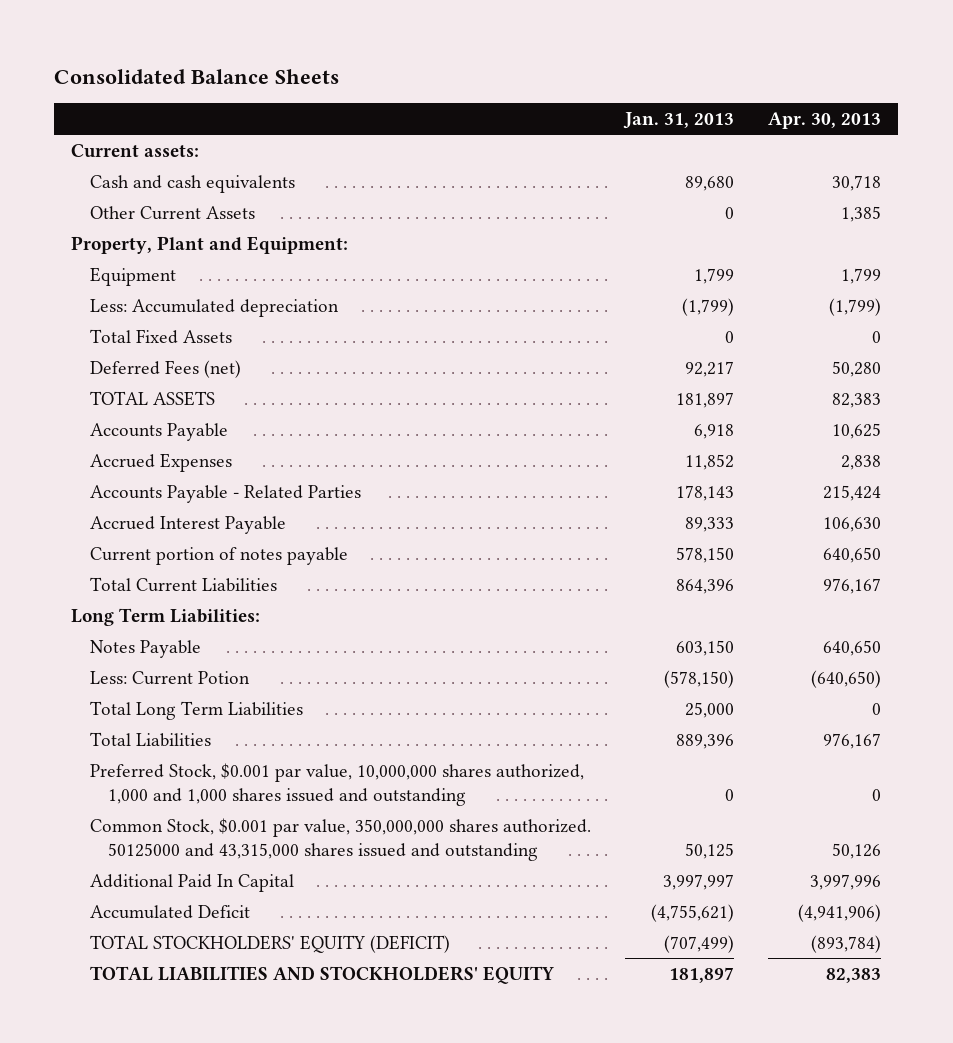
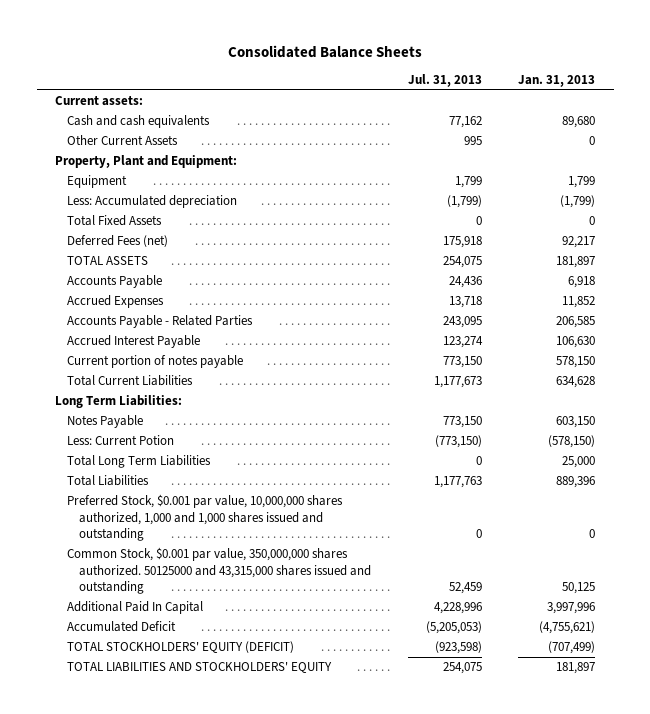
- | Jan. 31, 2013 | Apr. 30, 2013
+ | Jul. 31, 2013 | Jan. 31, 2013
- Accounts Payable - Related Parties | 178,143 | 215,424
- Accrued Interest Payable | 89,333 | 106,630
+ Accounts Payable - Related Parties | 243,095 | 206,585
+ Accrued Interest Payable | 123,274 | 106,630
- Total Current Liabilities | 864,396 | 976,167
+ Total Current Liabilities | 1,177,673 | 634,628
- Additional Paid In Capital | 3,997,997 | 3,997,996
+ Additional Paid In Capital | 4,228,996 | 3,997,996

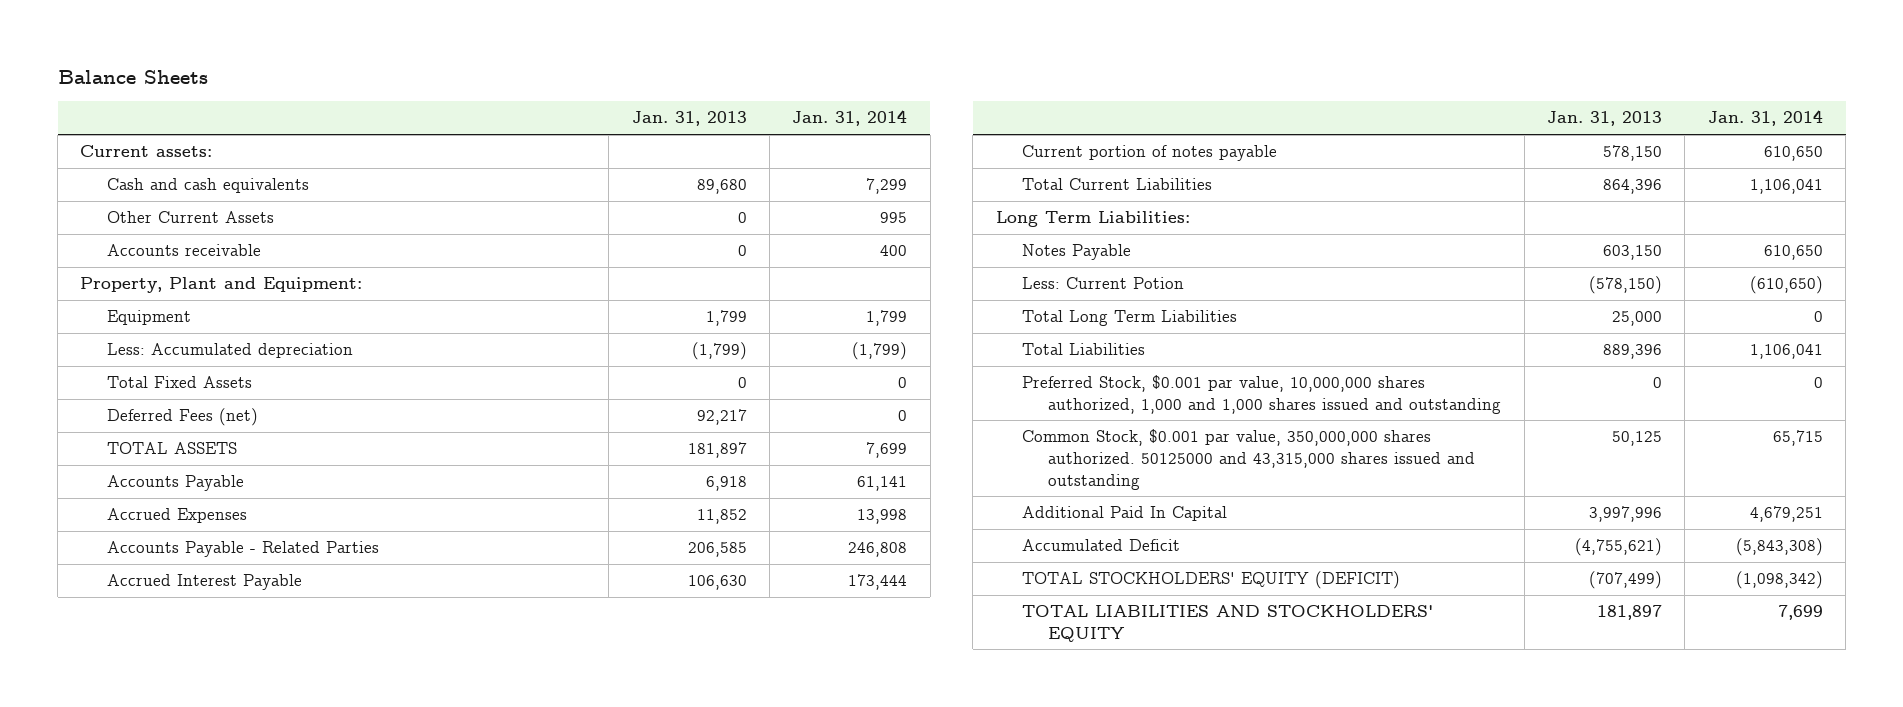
- Consolidated Balance Sheets
+ Balance Sheets
- | Jul. 31, 2013 | Jan. 31, 2013
+ | Jan. 31, 2013 | Jan. 31, 2014
+ Accounts receivable | 0 | 400
- Total Current Liabilities | 1,177,673 | 634,628
+ Total Current Liabilities | 864,396 | 1,106,041

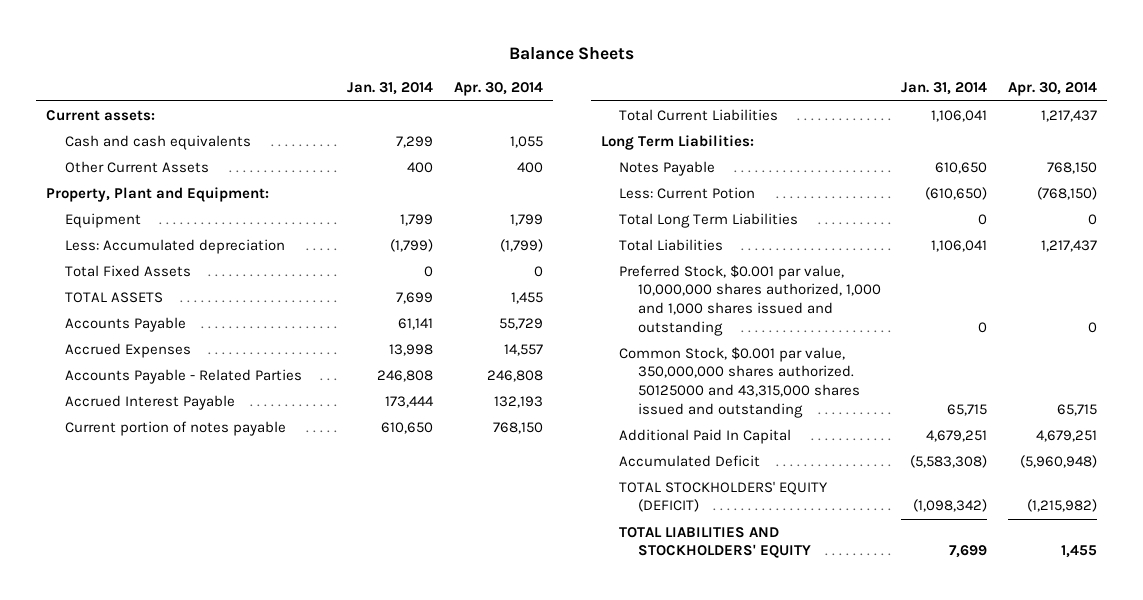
- | Jan. 31, 2013 | Jan. 31, 2014
+ | Jan. 31, 2014 | Apr. 30, 2014
- Other Current Assets | 0 | 995
- Accounts receivable | 0 | 400
+ Other Current Assets | 400 | 400
- Deferred Fees (net) | 92,217 | 0
- Accumulated Deficit | (4,755,621) | (5,843,308)
+ Accumulated Deficit | (5,583,308) | (5,960,948)

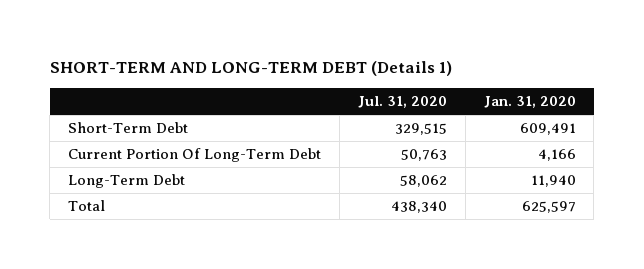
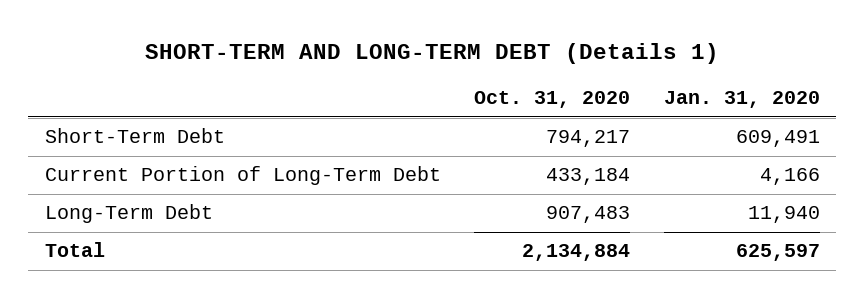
- | Jul. 31, 2020 | Jan. 31, 2020
+ | Oct. 31, 2020 | Jan. 31, 2020
- Current Portion Of Long-Term Debt | 50,763 | 4,166
+ Current Portion of Long-Term Debt | 433,184 | 4,166

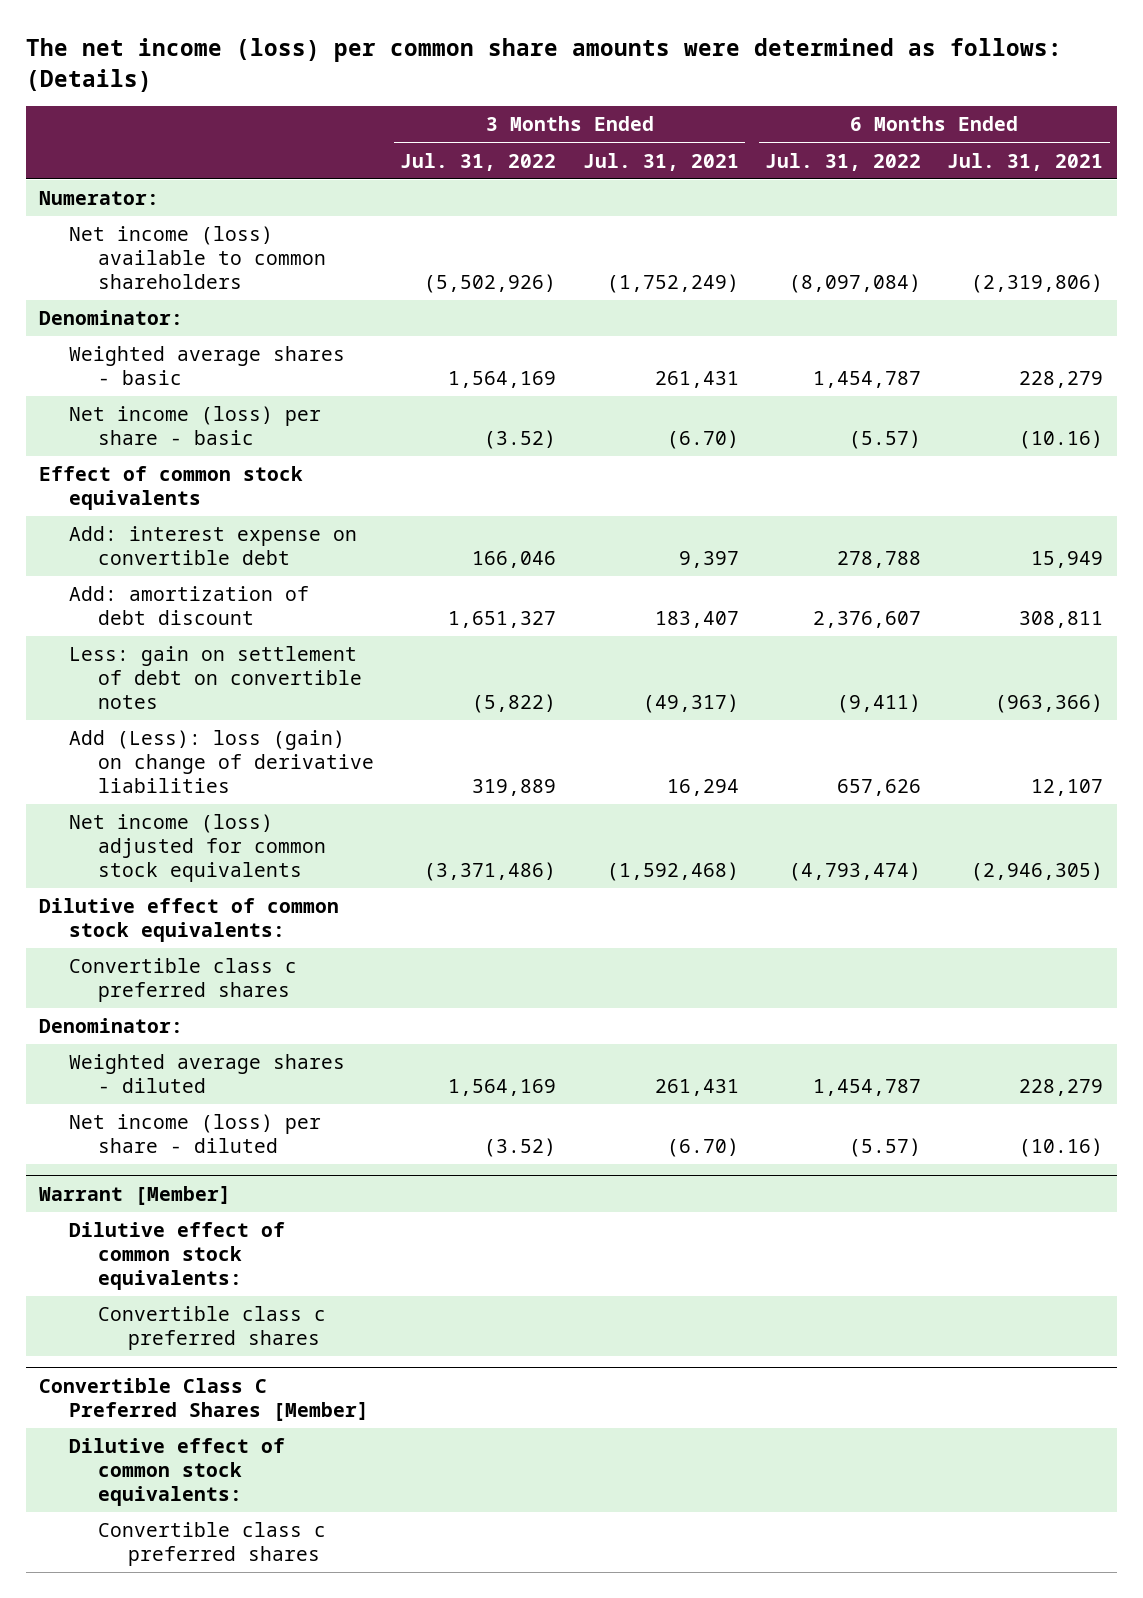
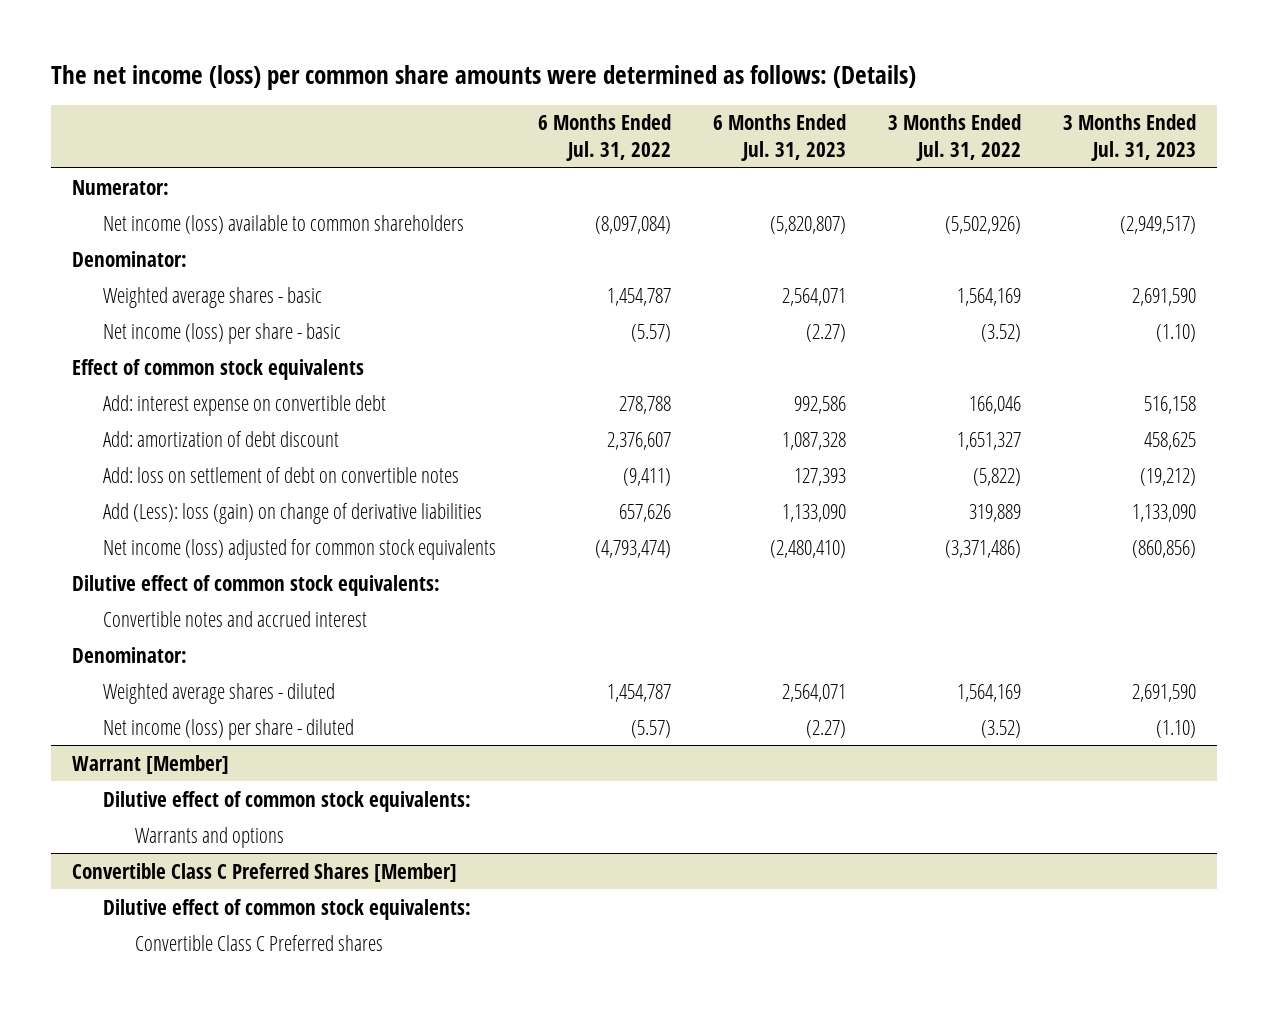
- | 3 Months Ended Jul. 31, 2022 | 3 Months Ended Jul. 31, 2021 | 6 Months Ended Jul. 31, 2022 | 6 Months Ended Jul. 31, 2021
+ | 6 Months Ended Jul. 31, 2022 | 6 Months Ended Jul. 31, 2023 | 3 Months Ended Jul. 31, 2022 | 3 Months Ended Jul. 31, 2023
- Less: gain on settlement of debt on convertible notes | (5,822) | (49,317) | (9,411) | (963,366)
+ Add: loss on settlement of debt on convertible notes | (9,411) | 127,393 | (5,822) | (19,212)
- Convertible class c preferred shares
+ Convertible notes and accrued interest
@ Warrant [Member]
- Convertible class c preferred shares
+ Warrants and options
@ Convertible Class C Preferred Shares [Member]
- Convertible class c preferred shares
+ Convertible Class C Preferred shares

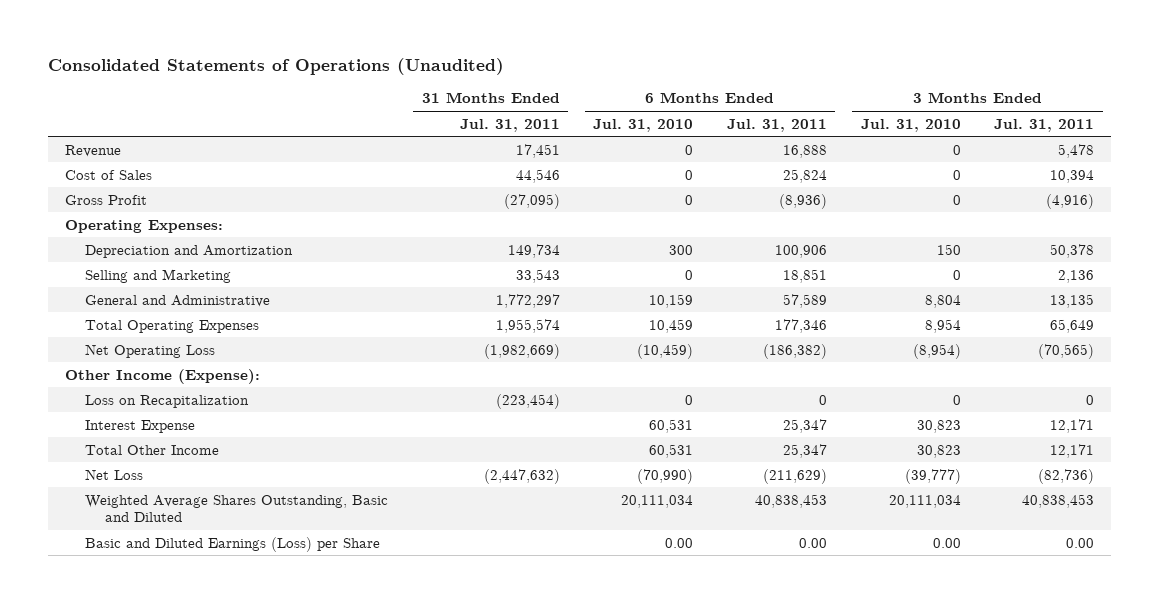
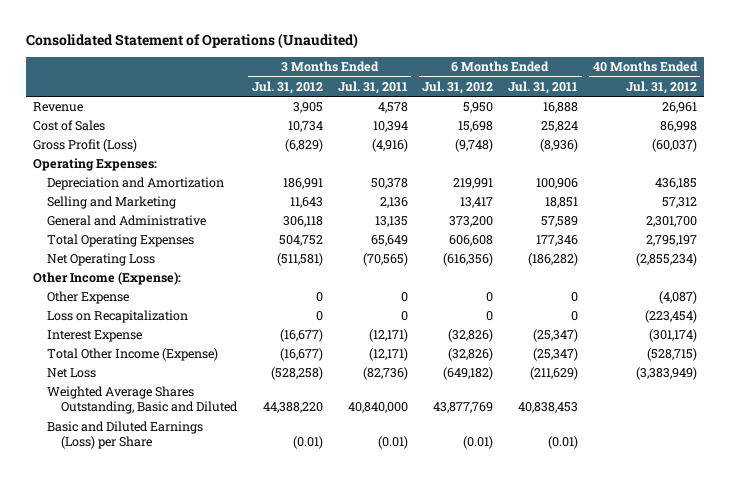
- Consolidated Statements of Operations (Unaudited)
+ Consolidated Statement of Operations (Unaudited)
- | 31 Months Ended Jul. 31, 2011 | 6 Months Ended Jul. 31, 2010 | 6 Months Ended Jul. 31, 2011 | 3 Months Ended Jul. 31, 2010 | 3 Months Ended Jul. 31, 2011
+ | 3 Months Ended Jul. 31, 2012 | 3 Months Ended Jul. 31, 2011 | 6 Months Ended Jul. 31, 2012 | 6 Months Ended Jul. 31, 2011 | 40 Months Ended Jul. 31, 2012
- Revenue | 17,451 | 0 | 16,888 | 0 | 5,478
+ Revenue | 3,905 | 4,578 | 5,950 | 16,888 | 26,961
- Gross Profit | (27,095) | 0 | (8,936) | 0 | (4,916)
+ Gross Profit (Loss) | (6,829) | (4,916) | (9,748) | (8,936) | (60,037)
- Net Operating Loss | (1,982,669) | (10,459) | (186,382) | (8,954) | (70,565)
+ Net Operating Loss | (511,581) | (70,565) | (616,356) | (186,282) | (2,855,234)
+ Other Expense | 0 | 0 | 0 | 0 | (4,087)
- Interest Expense | | 60,531 | 25,347 | 30,823 | 12,171
- Total Other Income | | 60,531 | 25,347 | 30,823 | 12,171
+ Interest Expense | (16,677) | (12,171) | (32,826) | (25,347) | (301,174)
+ Total Other Income (Expense) | (16,677) | (12,171) | (32,826) | (25,347) | (528,715)
- Weighted Average Shares Outstanding, Basic and Diluted | | 20,111,034 | 40,838,453 | 20,111,034 | 40,838,453
- Basic and Diluted Earnings (Loss) per Share | | 0.00 | 0.00 | 0.00 | 0.00
+ Weighted Average Shares Outstanding, Basic and Diluted | 44,388,220 | 40,840,000 | 43,877,769 | 40,838,453 |
+ Basic and Diluted Earnings (Loss) per Share | (0.01) | (0.01) | (0.01) | (0.01) |

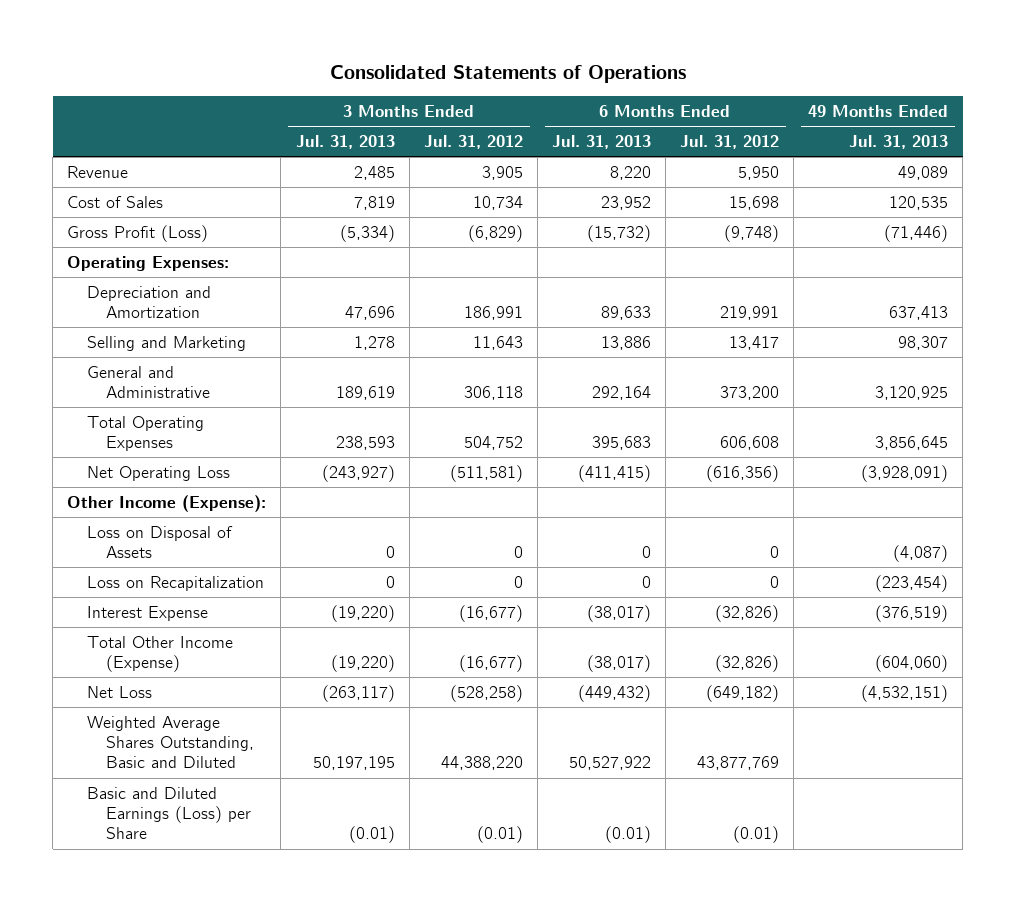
- Consolidated Statement of Operations (Unaudited)
+ Consolidated Statements of Operations
- | 3 Months Ended Jul. 31, 2012 | 3 Months Ended Jul. 31, 2011 | 6 Months Ended Jul. 31, 2012 | 6 Months Ended Jul. 31, 2011 | 40 Months Ended Jul. 31, 2012
+ | 3 Months Ended Jul. 31, 2013 | 3 Months Ended Jul. 31, 2012 | 6 Months Ended Jul. 31, 2013 | 6 Months Ended Jul. 31, 2012 | 49 Months Ended Jul. 31, 2013
- Other Expense | 0 | 0 | 0 | 0 | (4,087)
+ Loss on Disposal of Assets | 0 | 0 | 0 | 0 | (4,087)

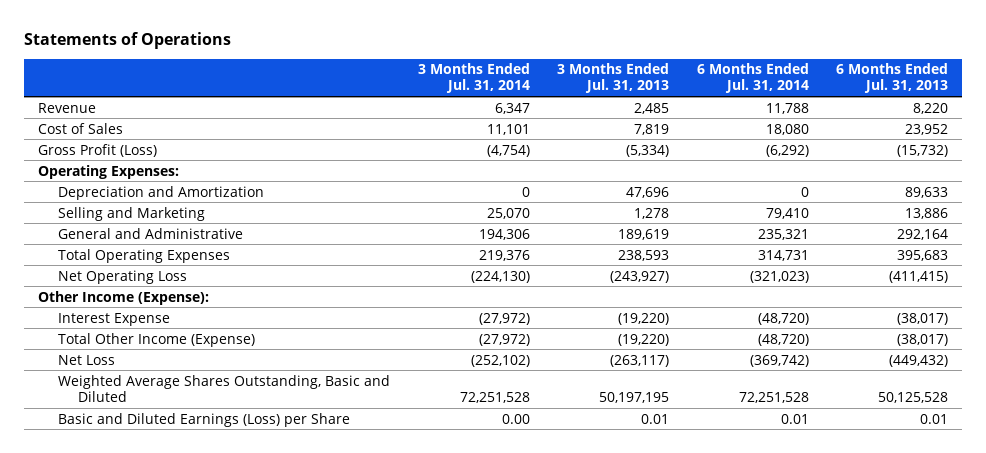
- Consolidated Statements of Operations
+ Statements of Operations
- | 3 Months Ended Jul. 31, 2013 | 3 Months Ended Jul. 31, 2012 | 6 Months Ended Jul. 31, 2013 | 6 Months Ended Jul. 31, 2012 | 49 Months Ended Jul. 31, 2013
+ | 3 Months Ended Jul. 31, 2014 | 3 Months Ended Jul. 31, 2013 | 6 Months Ended Jul. 31, 2014 | 6 Months Ended Jul. 31, 2013
- Loss on Disposal of Assets | 0 | 0 | 0 | 0 | (4,087)
- Loss on Recapitalization | 0 | 0 | 0 | 0 | (223,454)
- Weighted Average Shares Outstanding, Basic and Diluted | 50,197,195 | 44,388,220 | 50,527,922 | 43,877,769 |
- Basic and Diluted Earnings (Loss) per Share | (0.01) | (0.01) | (0.01) | (0.01) |
+ Weighted Average Shares Outstanding, Basic and Diluted | 72,251,528 | 50,197,195 | 72,251,528 | 50,125,528
+ Basic and Diluted Earnings (Loss) per Share | 0.00 | 0.01 | 0.01 | 0.01

